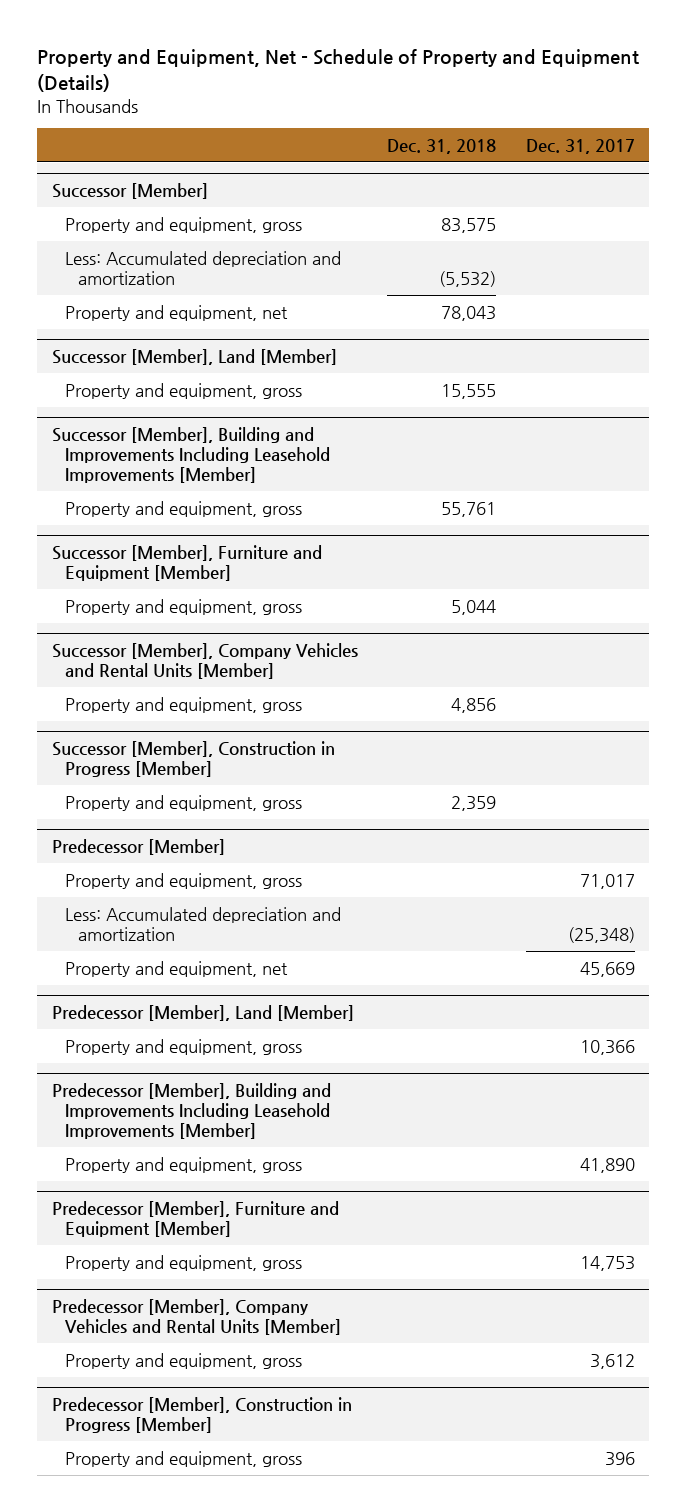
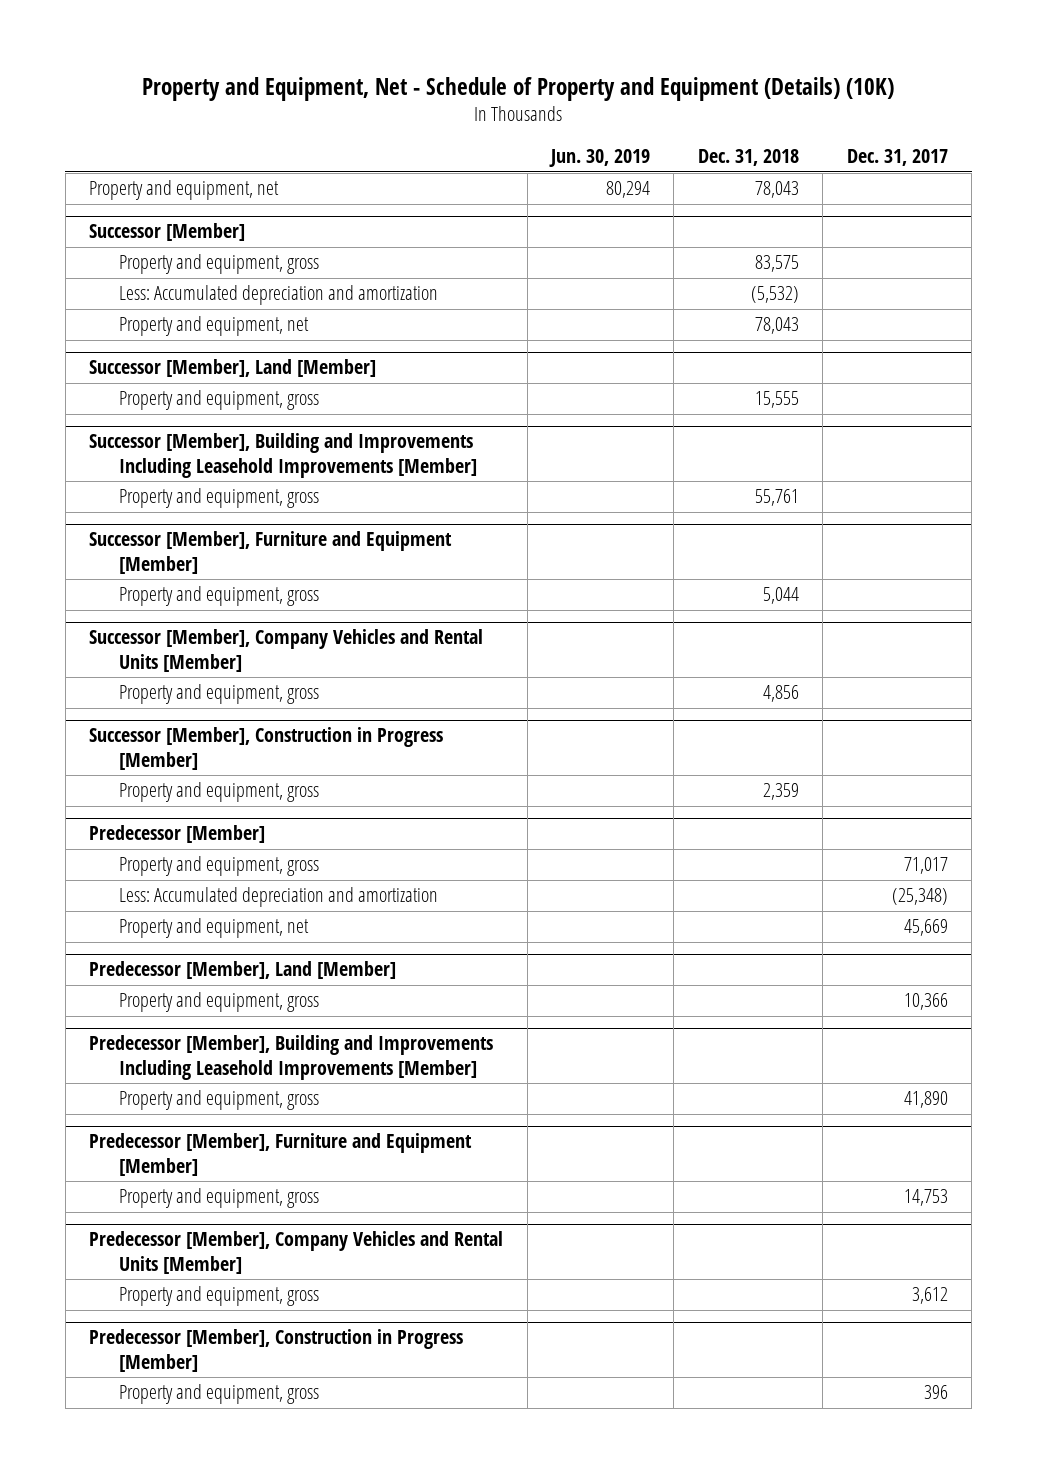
- Property and Equipment, Net - Schedule of Property and Equipment (Details)
+ Property and Equipment, Net - Schedule of Property and Equipment (Details) (10K)
- | Dec. 31, 2018 | Dec. 31, 2017
+ | Jun. 30, 2019 | Dec. 31, 2018 | Dec. 31, 2017
+ Property and equipment, net | 80,294 | 78,043 |

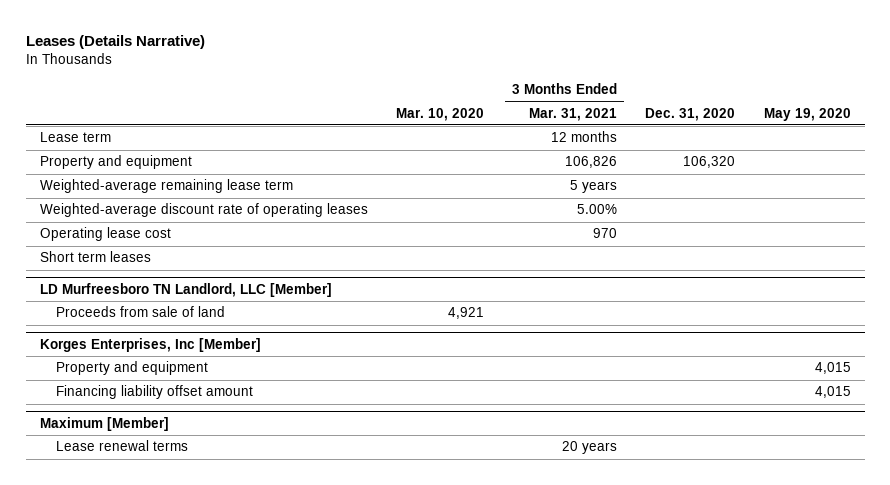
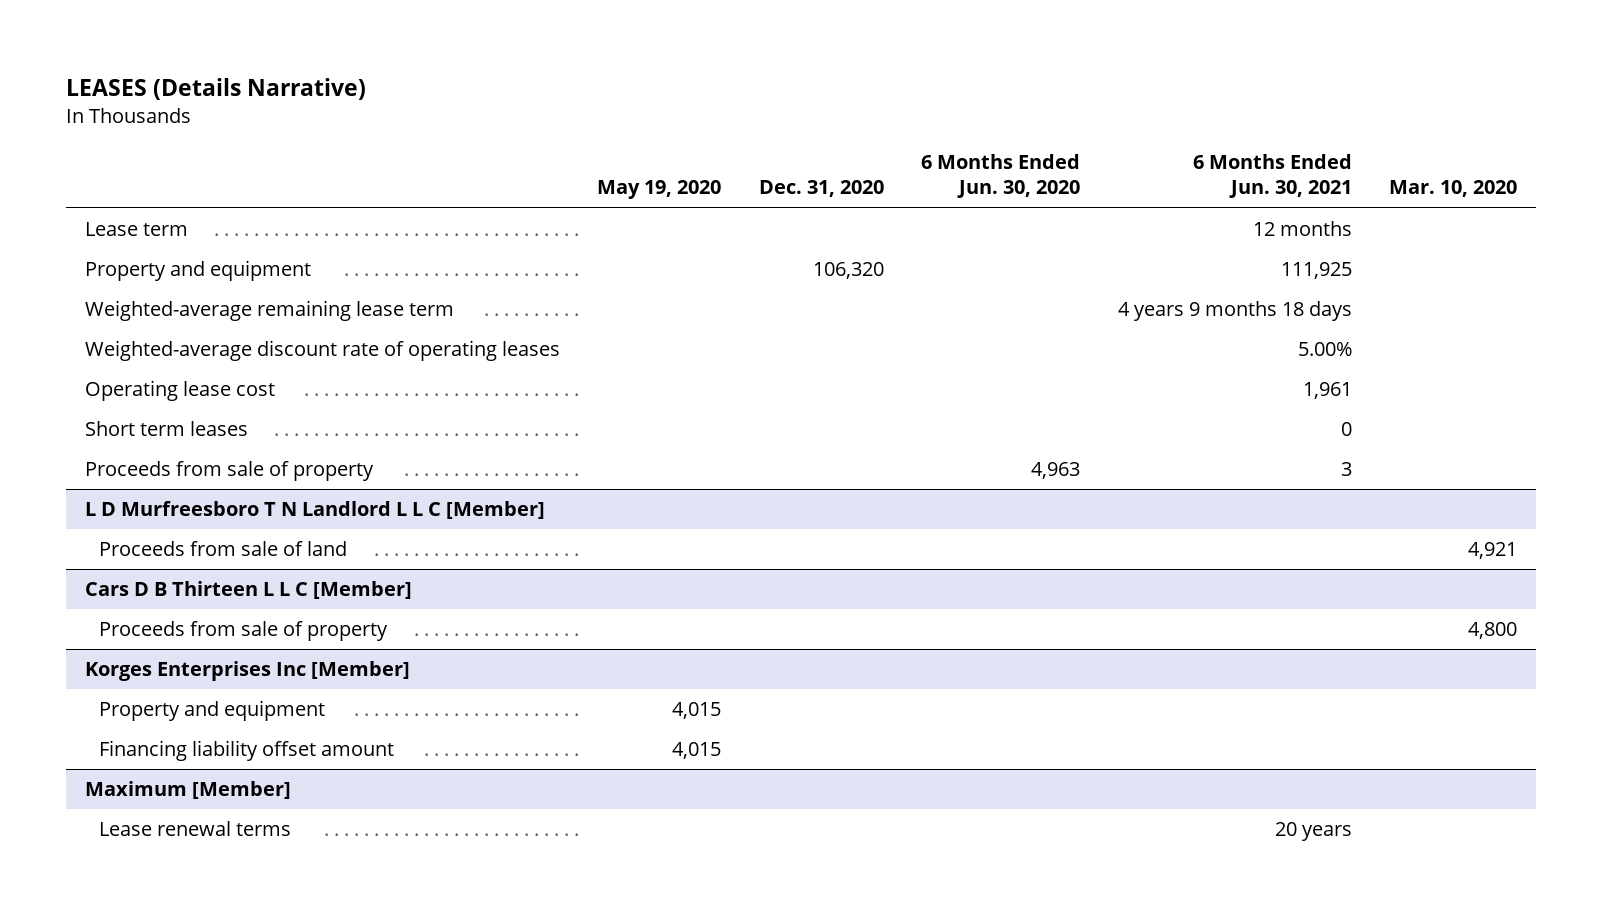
- Leases (Details Narrative)
+ LEASES (Details Narrative)
- | Mar. 10, 2020 | 3 Months Ended Mar. 31, 2021 | Dec. 31, 2020 | May 19, 2020
+ | May 19, 2020 | Dec. 31, 2020 | 6 Months Ended Jun. 30, 2020 | 6 Months Ended Jun. 30, 2021 | Mar. 10, 2020
- LD Murfreesboro TN Landlord, LLC [Member]
+ Proceeds from sale of property | | | 4,963 | 3 |
+ L D Murfreesboro T N Landlord L L C [Member]
- Korges Enterprises, Inc [Member]
+ Cars D B Thirteen L L C [Member]
+ Proceeds from sale of property | | | | | 4,800
+ Korges Enterprises Inc [Member]

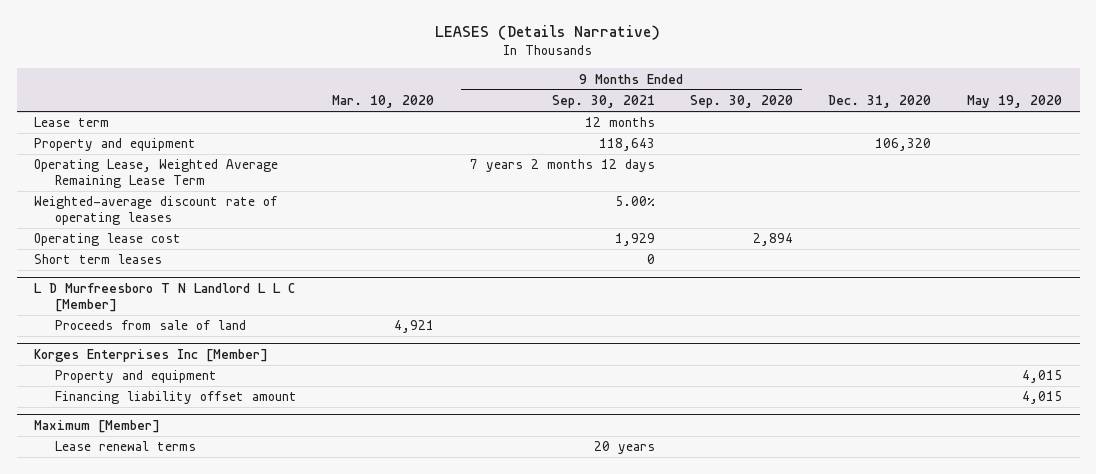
- | May 19, 2020 | Dec. 31, 2020 | 6 Months Ended Jun. 30, 2020 | 6 Months Ended Jun. 30, 2021 | Mar. 10, 2020
+ | Mar. 10, 2020 | 9 Months Ended Sep. 30, 2021 | 9 Months Ended Sep. 30, 2020 | Dec. 31, 2020 | May 19, 2020
- Weighted-average remaining lease term | | | | 4 years 9 months 18 days |
+ Operating Lease, Weighted Average Remaining Lease Term | | 7 years 2 months 12 days | | |
- Proceeds from sale of property | | | 4,963 | 3 |
- Cars D B Thirteen L L C [Member]
- Proceeds from sale of property | | | | | 4,800

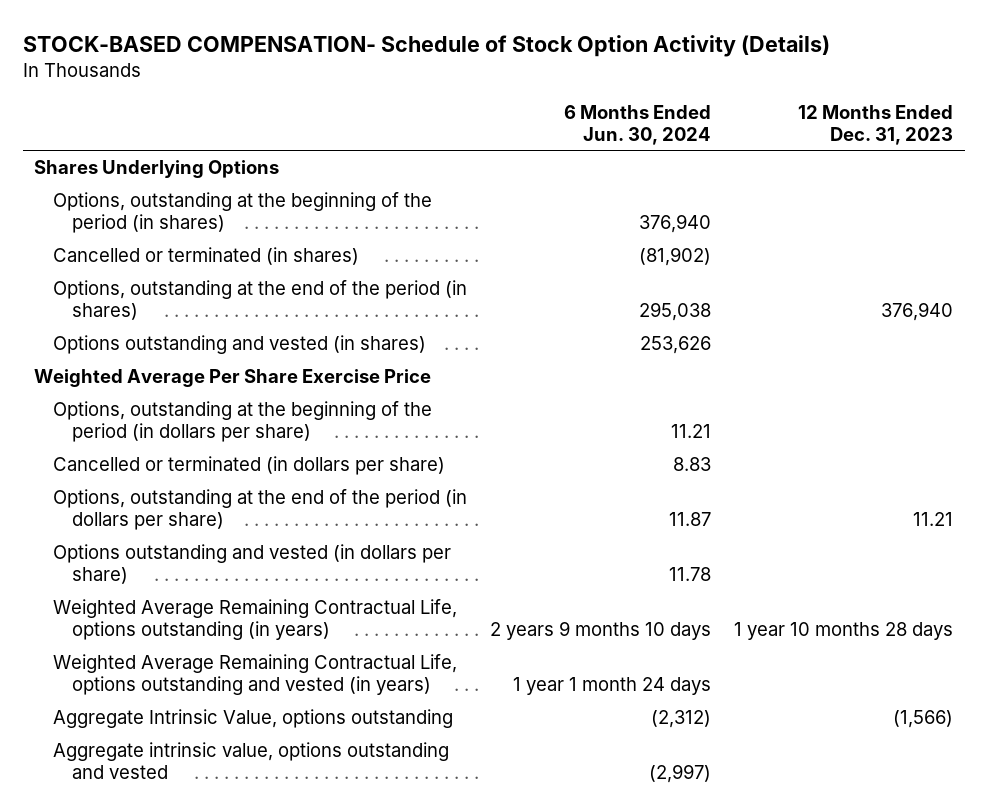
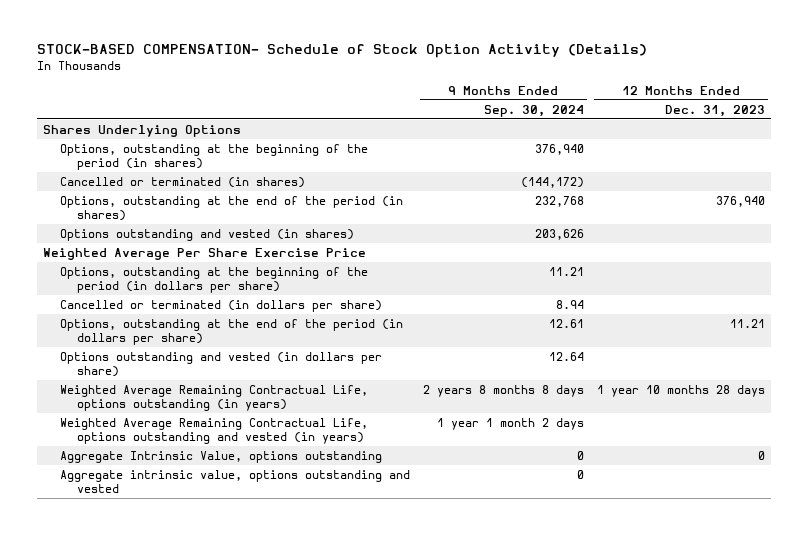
- | 6 Months Ended Jun. 30, 2024 | 12 Months Ended Dec. 31, 2023
+ | 9 Months Ended Sep. 30, 2024 | 12 Months Ended Dec. 31, 2023
- Aggregate Intrinsic Value, options outstanding | (2,312) | (1,566)
+ Aggregate Intrinsic Value, options outstanding | 0 | 0

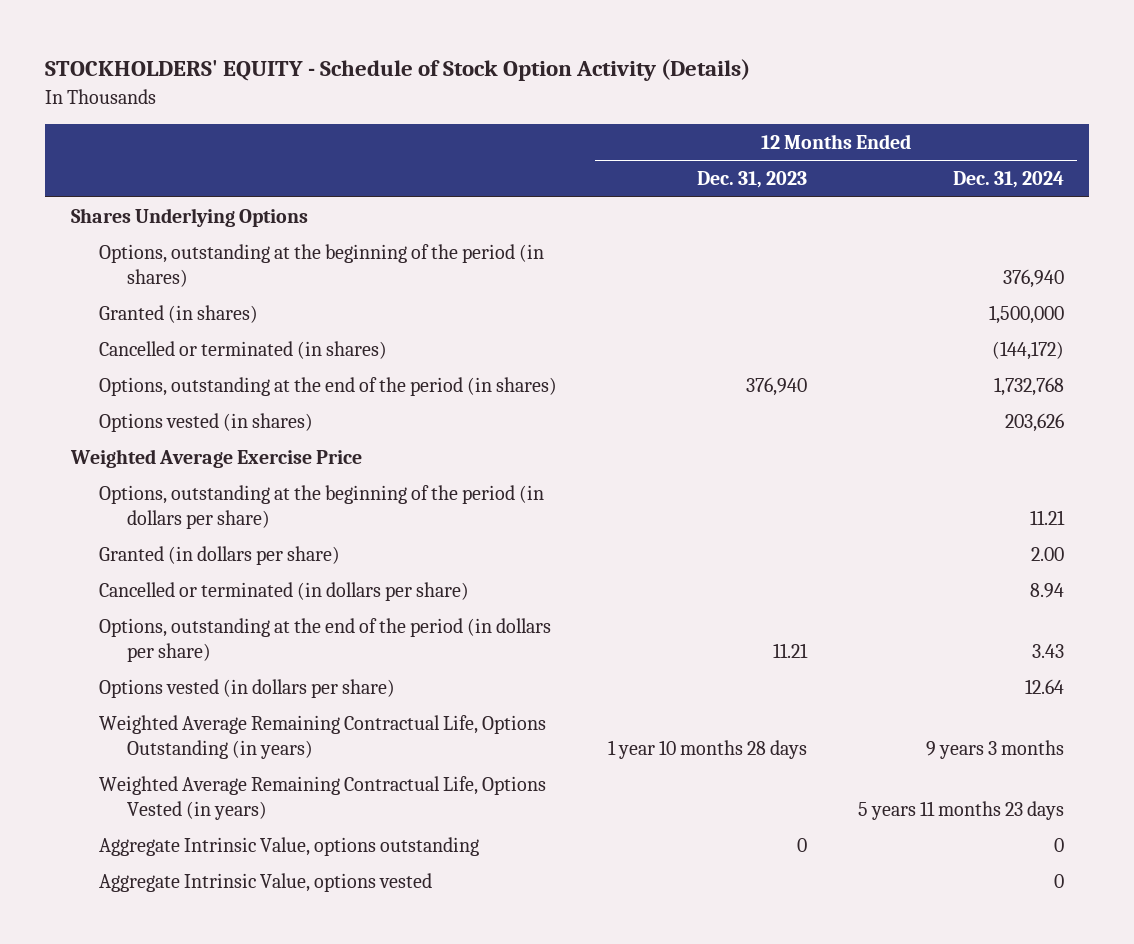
- STOCK-BASED COMPENSATION- Schedule of Stock Option Activity (Details)
+ STOCKHOLDERS' EQUITY - Schedule of Stock Option Activity (Details)
- | 9 Months Ended Sep. 30, 2024 | 12 Months Ended Dec. 31, 2023
+ | 12 Months Ended Dec. 31, 2023 | 12 Months Ended Dec. 31, 2024
+ Granted (in shares) | | 1,500,000
- Options outstanding and vested (in shares) | 203,626 |
- Weighted Average Per Share Exercise Price
+ Options vested (in shares) | | 203,626
+ Weighted Average Exercise Price
+ Granted (in dollars per share) | | 2.00
- Options outstanding and vested (in dollars per share) | 12.64 |
- Weighted Average Remaining Contractual Life, options outstanding (in years) | 2 years 8 months 8 days | 1 year 10 months 28 days
- Weighted Average Remaining Contractual Life, options outstanding and vested (in years) | 1 year 1 month 2 days |
+ Options vested (in dollars per share) | | 12.64
+ Weighted Average Remaining Contractual Life, Options Outstanding (in years) | 1 year 10 months 28 days | 9 years 3 months
+ Weighted Average Remaining Contractual Life, Options Vested (in years) | | 5 years 11 months 23 days
- Aggregate intrinsic value, options outstanding and vested | 0 |
+ Aggregate Intrinsic Value, options vested | | 0

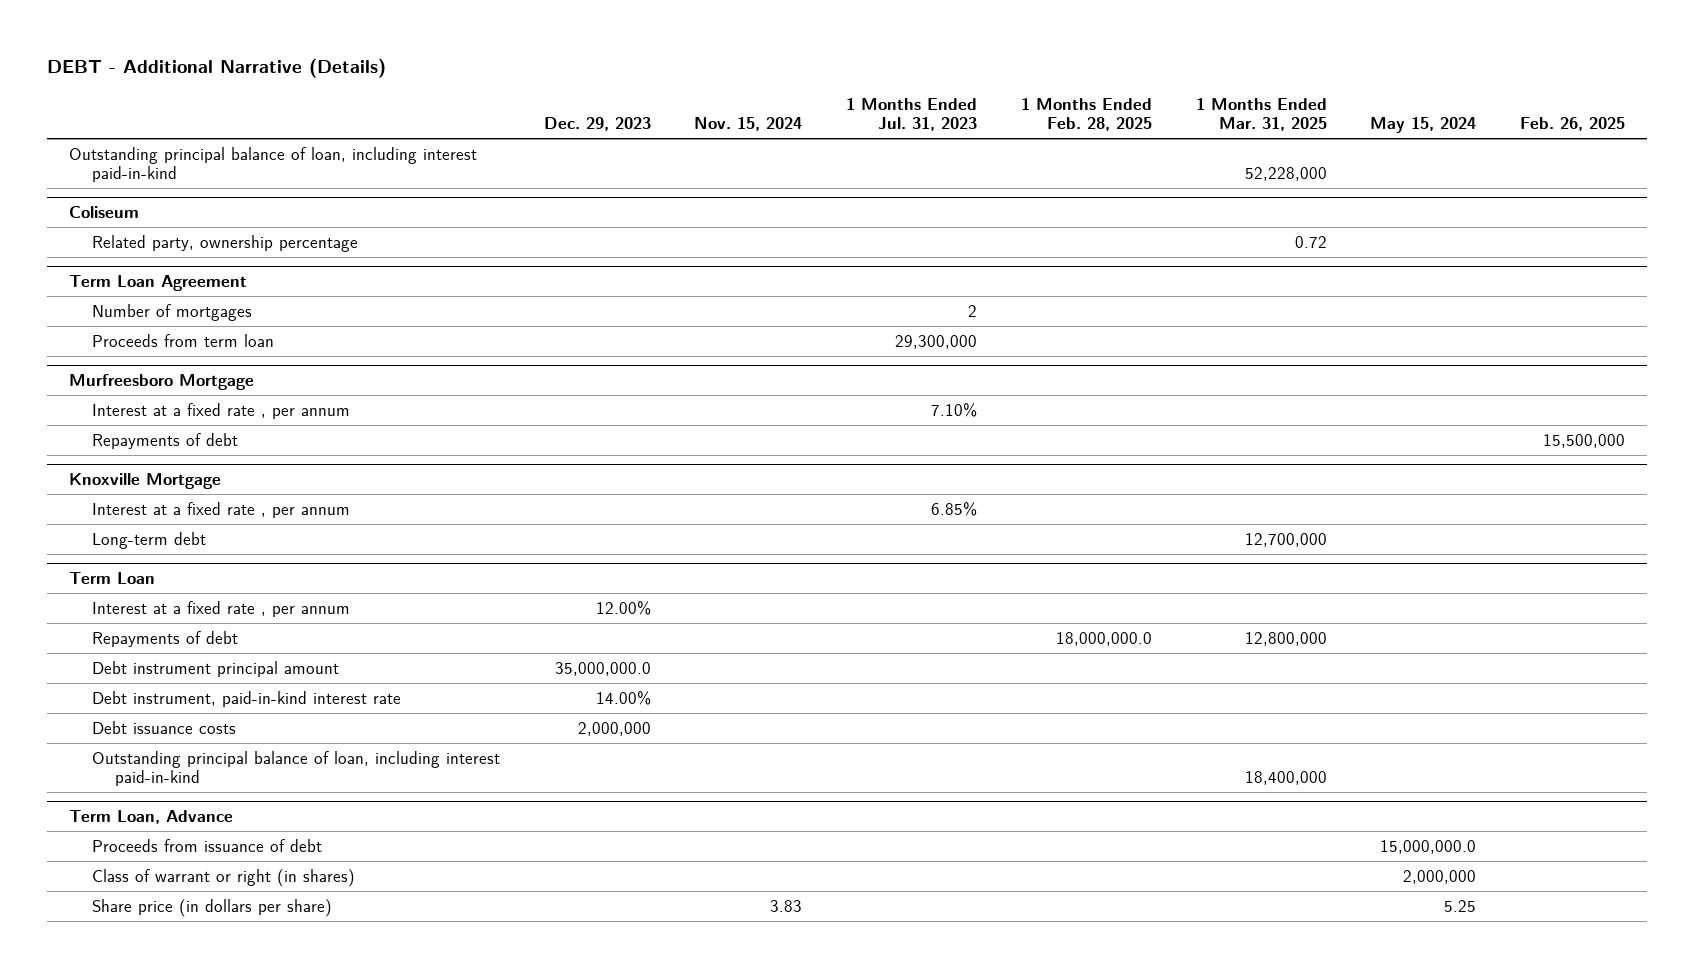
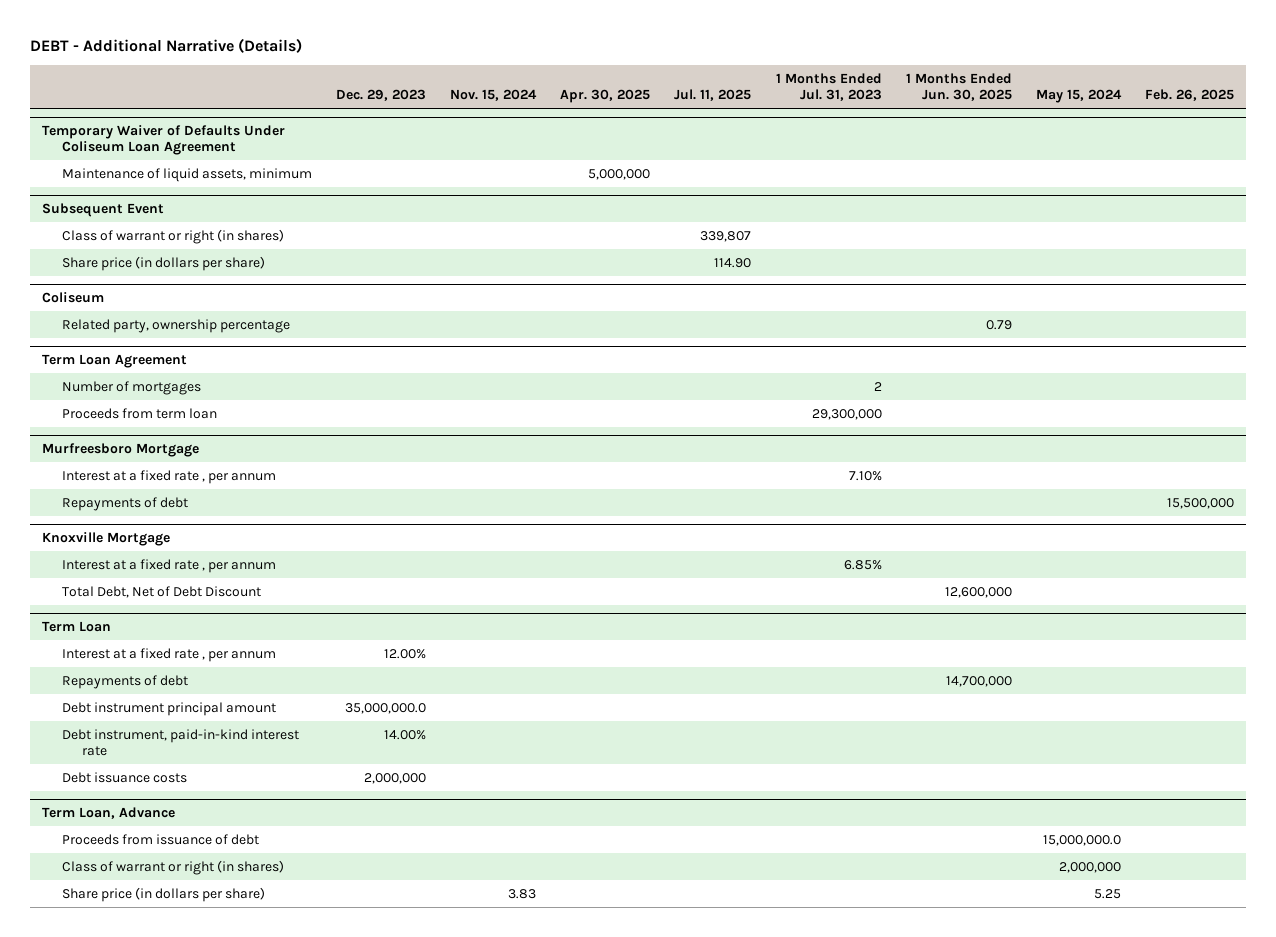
- | Dec. 29, 2023 | Nov. 15, 2024 | 1 Months Ended Jul. 31, 2023 | 1 Months Ended Feb. 28, 2025 | 1 Months Ended Mar. 31, 2025 | May 15, 2024 | Feb. 26, 2025
+ | Dec. 29, 2023 | Nov. 15, 2024 | Apr. 30, 2025 | Jul. 11, 2025 | 1 Months Ended Jul. 31, 2023 | 1 Months Ended Jun. 30, 2025 | May 15, 2024 | Feb. 26, 2025
- Outstanding principal balance of loan, including interest paid-in-kind | | | | | 52,228,000 | |
+ Temporary Waiver of Defaults Under Coliseum Loan Agreement
+ Maintenance of liquid assets, minimum | | | 5,000,000 | | | | |
+ Subsequent Event
+ Class of warrant or right (in shares) | | | | 339,807 | | | |
+ Share price (in dollars per share) | | | | 114.90 | | | |
@ Knoxville Mortgage
- Long-term debt | | | | | 12,700,000 | |
+ Total Debt, Net of Debt Discount | | | | | | 12,600,000 | |
@ Term Loan
- Outstanding principal balance of loan, including interest paid-in-kind | | | | | 18,400,000 | |

